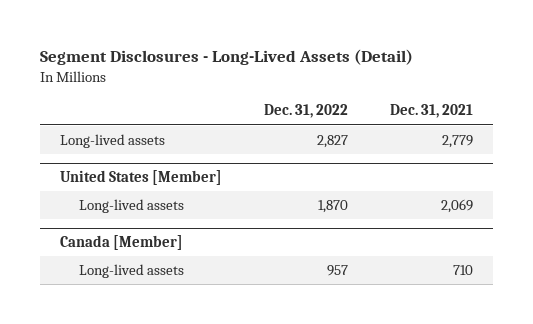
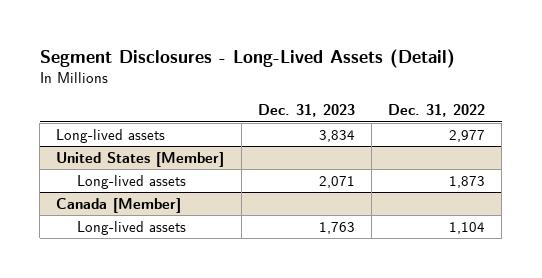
- | Dec. 31, 2022 | Dec. 31, 2021
+ | Dec. 31, 2023 | Dec. 31, 2022
- Long-lived assets | 2,827 | 2,779
+ Long-lived assets | 3,834 | 2,977
@ United States [Member]
- Long-lived assets | 1,870 | 2,069
+ Long-lived assets | 2,071 | 1,873
@ Canada [Member]
- Long-lived assets | 957 | 710
+ Long-lived assets | 1,763 | 1,104

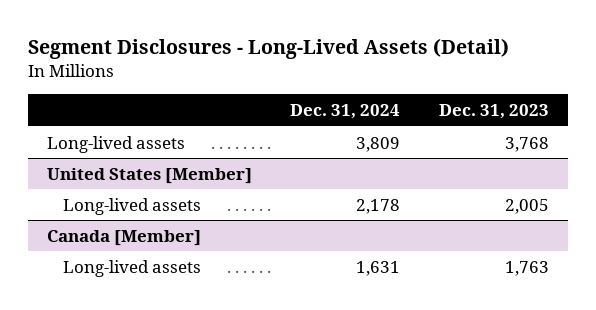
- | Dec. 31, 2023 | Dec. 31, 2022
+ | Dec. 31, 2024 | Dec. 31, 2023
- Long-lived assets | 3,834 | 2,977
+ Long-lived assets | 3,809 | 3,768
@ United States [Member]
- Long-lived assets | 2,071 | 1,873
+ Long-lived assets | 2,178 | 2,005

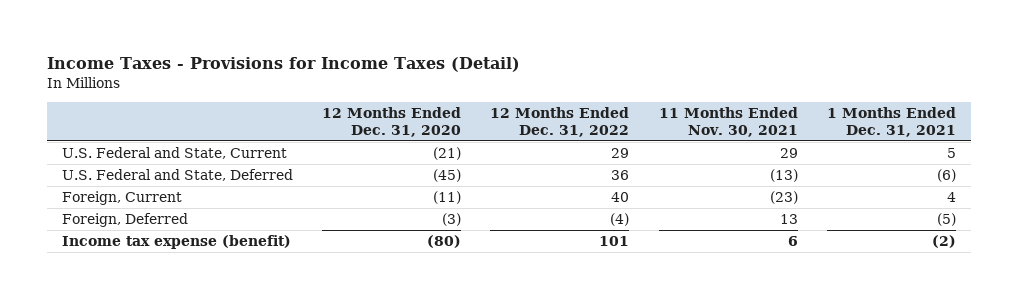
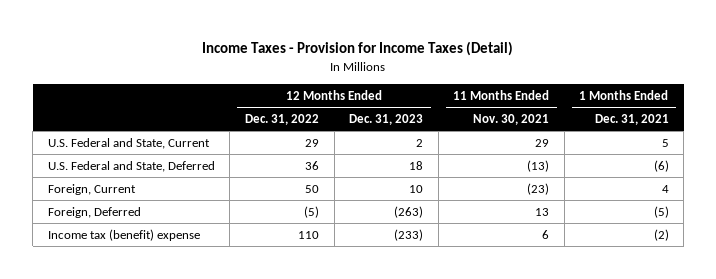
- Income Taxes - Provisions for Income Taxes (Detail)
+ Income Taxes - Provision for Income Taxes (Detail)
- | 12 Months Ended Dec. 31, 2020 | 12 Months Ended Dec. 31, 2022 | 11 Months Ended Nov. 30, 2021 | 1 Months Ended Dec. 31, 2021
+ | 12 Months Ended Dec. 31, 2022 | 12 Months Ended Dec. 31, 2023 | 11 Months Ended Nov. 30, 2021 | 1 Months Ended Dec. 31, 2021
- Foreign, Current | (11) | 40 | (23) | 4
- Foreign, Deferred | (3) | (4) | 13 | (5)
- Income tax expense (benefit) | (80) | 101 | 6 | (2)
+ Foreign, Current | 50 | 10 | (23) | 4
+ Foreign, Deferred | (5) | (263) | 13 | (5)
+ Income tax (benefit) expense | 110 | (233) | 6 | (2)

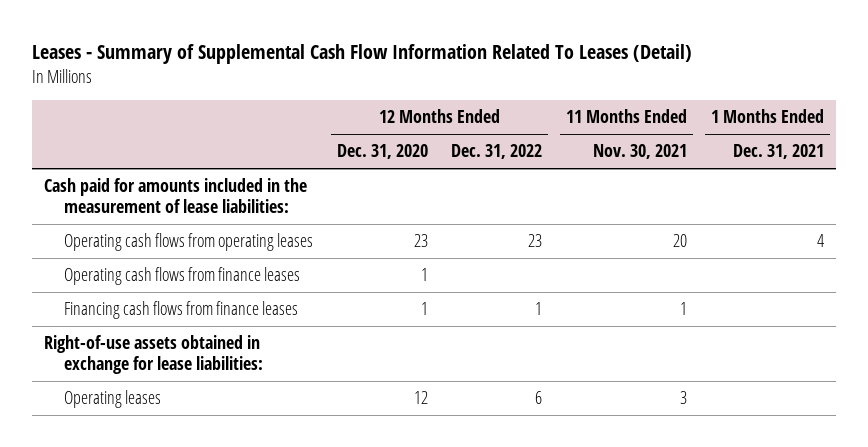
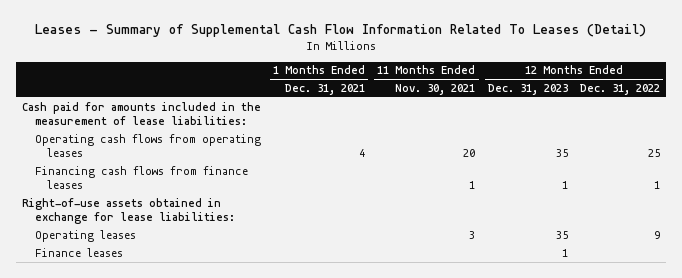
- | 12 Months Ended Dec. 31, 2020 | 12 Months Ended Dec. 31, 2022 | 11 Months Ended Nov. 30, 2021 | 1 Months Ended Dec. 31, 2021
+ | 1 Months Ended Dec. 31, 2021 | 11 Months Ended Nov. 30, 2021 | 12 Months Ended Dec. 31, 2023 | 12 Months Ended Dec. 31, 2022
- Operating cash flows from operating leases | 23 | 23 | 20 | 4
- Operating cash flows from finance leases | 1 | | |
+ Operating cash flows from operating leases | 4 | 20 | 35 | 25
- Operating leases | 12 | 6 | 3 |
+ Operating leases | | 3 | 35 | 9
+ Finance leases | | | 1 |

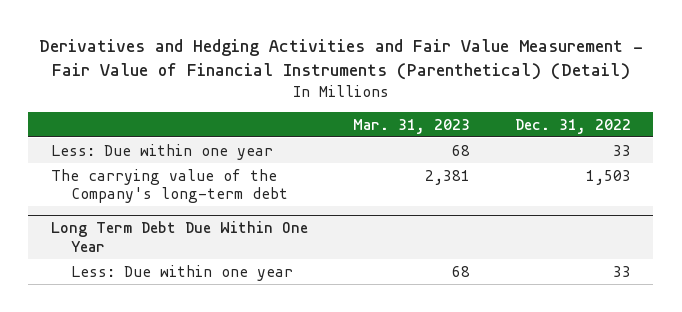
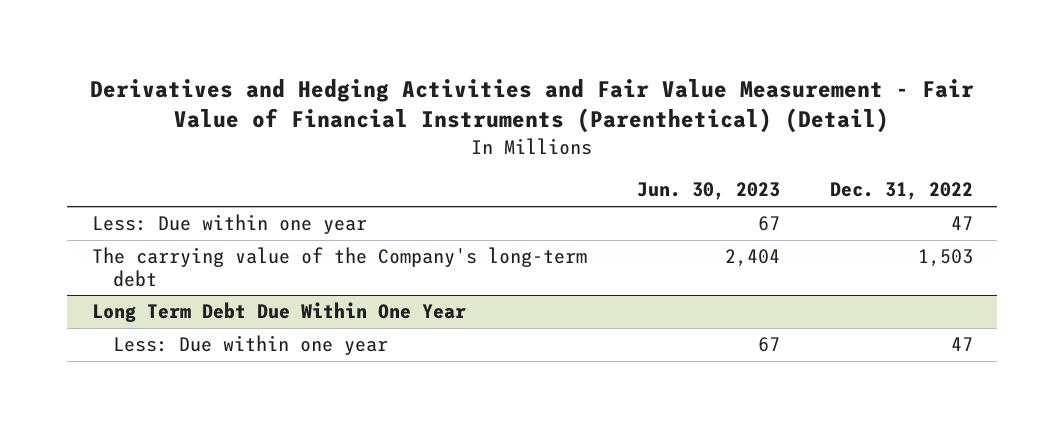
- | Mar. 31, 2023 | Dec. 31, 2022
+ | Jun. 30, 2023 | Dec. 31, 2022
- Less: Due within one year | 68 | 33
+ Less: Due within one year | 67 | 47
@ Long Term Debt Due Within One Year
- Less: Due within one year | 68 | 33
+ Less: Due within one year | 67 | 47

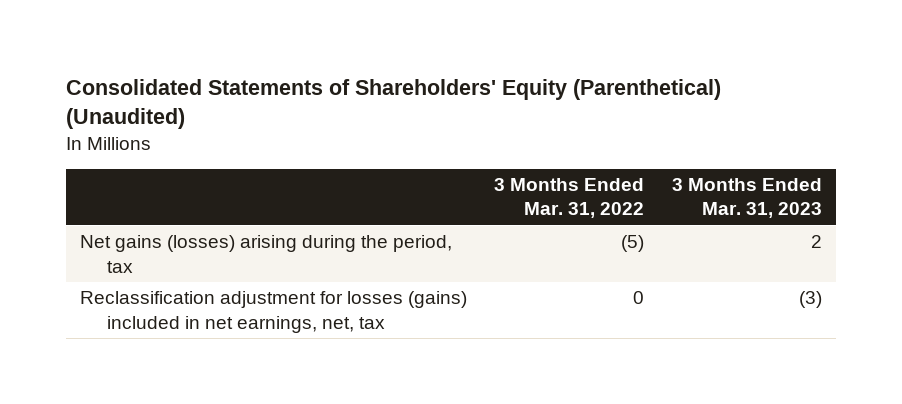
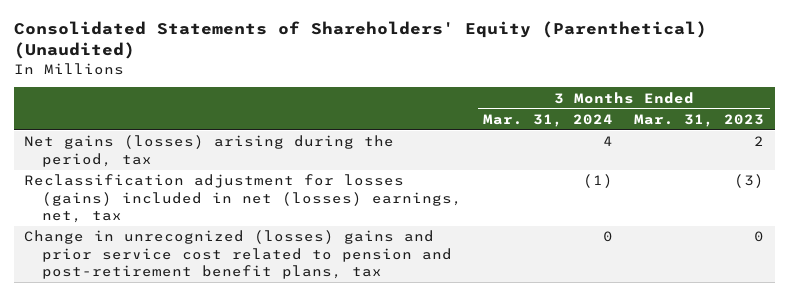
- | 3 Months Ended Mar. 31, 2022 | 3 Months Ended Mar. 31, 2023
+ | 3 Months Ended Mar. 31, 2024 | 3 Months Ended Mar. 31, 2023
- Reclassification adjustment for losses (gains) included in net earnings, net, tax | 0 | (3)
+ Reclassification adjustment for losses (gains) included in net (losses) earnings, net, tax | (1) | (3)
+ Change in unrecognized (losses) gains and prior service cost related to pension and post-retirement benefit plans, tax | 0 | 0

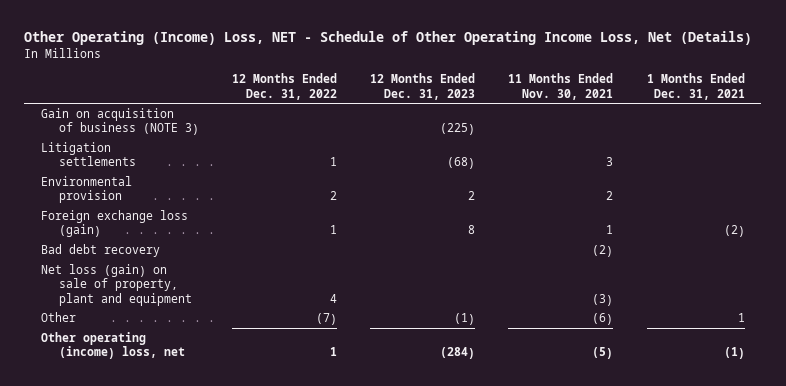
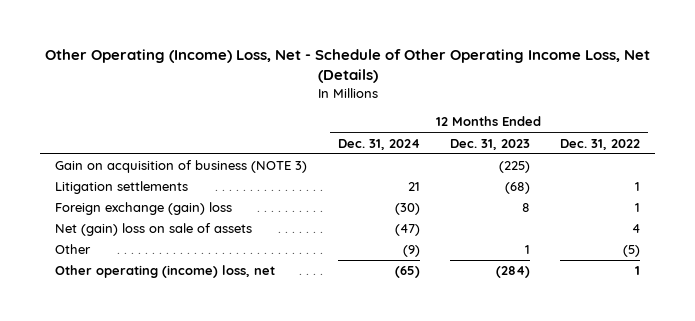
- Other Operating (Income) Loss, NET - Schedule of Other Operating Income Loss, Net (Details)
+ Other Operating (Income) Loss, Net - Schedule of Other Operating Income Loss, Net (Details)
- | 12 Months Ended Dec. 31, 2022 | 12 Months Ended Dec. 31, 2023 | 11 Months Ended Nov. 30, 2021 | 1 Months Ended Dec. 31, 2021
+ | 12 Months Ended Dec. 31, 2024 | 12 Months Ended Dec. 31, 2023 | 12 Months Ended Dec. 31, 2022
- Environmental provision | 2 | 2 | 2 |
- Foreign exchange loss (gain) | 1 | 8 | 1 | (2)
- Bad debt recovery | | | (2) |
- Net loss (gain) on sale of property, plant and equipment | 4 | | (3) |
- Other | (7) | (1) | (6) | 1
+ Foreign exchange (gain) loss | (30) | 8 | 1
+ Net (gain) loss on sale of assets | (47) | | 4
+ Other | (9) | 1 | (5)

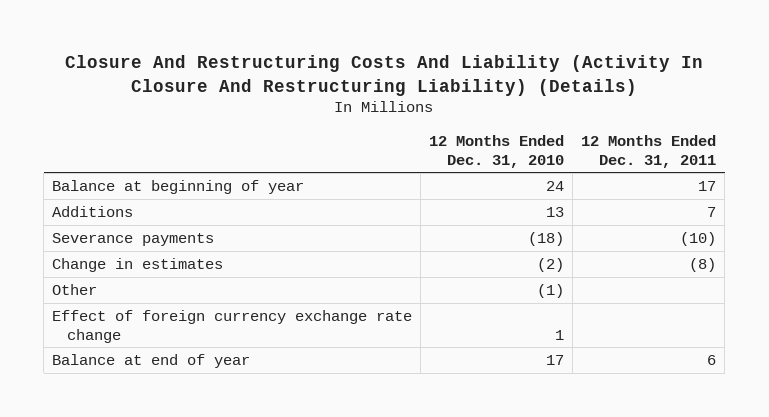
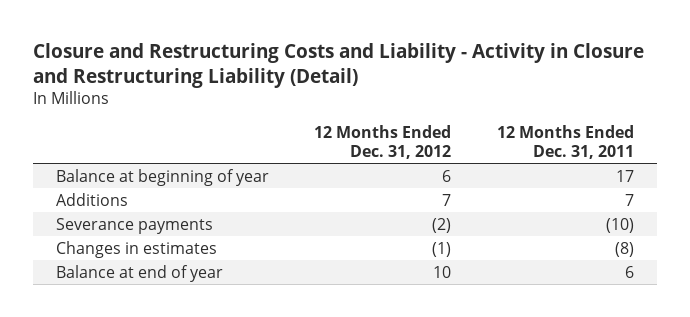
- Closure And Restructuring Costs And Liability (Activity In Closure And Restructuring Liability) (Details)
+ Closure and Restructuring Costs and Liability - Activity in Closure and Restructuring Liability (Detail)
- | 12 Months Ended Dec. 31, 2010 | 12 Months Ended Dec. 31, 2011
+ | 12 Months Ended Dec. 31, 2012 | 12 Months Ended Dec. 31, 2011
- Change in estimates | (2) | (8)
- Other | (1) |
- Effect of foreign currency exchange rate change | 1 |
+ Changes in estimates | (1) | (8)

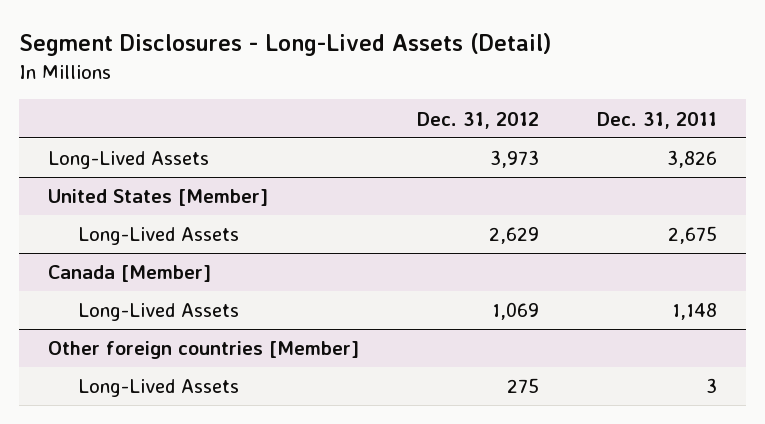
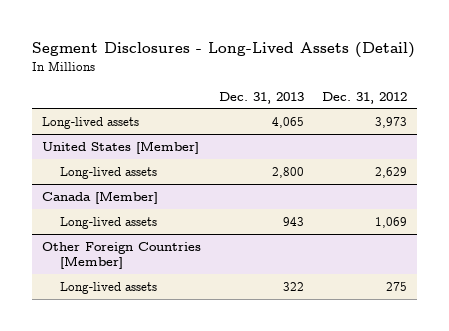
- | Dec. 31, 2012 | Dec. 31, 2011
+ | Dec. 31, 2013 | Dec. 31, 2012
- Long-Lived Assets | 3,973 | 3,826
+ Long-lived assets | 4,065 | 3,973
@ United States [Member]
- Long-Lived Assets | 2,629 | 2,675
+ Long-lived assets | 2,800 | 2,629
@ Canada [Member]
- Long-Lived Assets | 1,069 | 1,148
- Other foreign countries [Member]
- Long-Lived Assets | 275 | 3
@ Canada [Member]
+ Long-lived assets | 943 | 1,069
+ Other Foreign Countries [Member]
+ Long-lived assets | 322 | 275

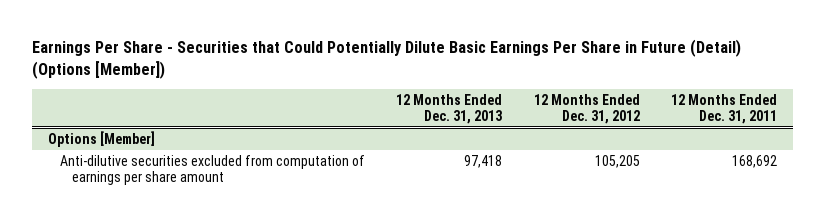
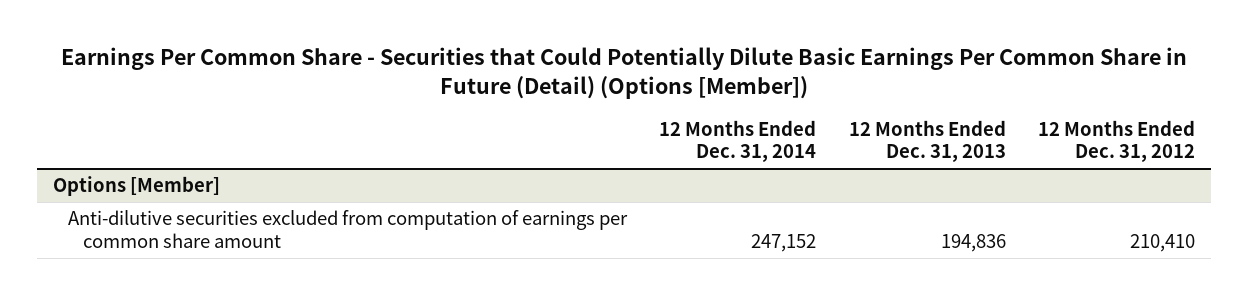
- Earnings Per Share - Securities that Could Potentially Dilute Basic Earnings Per Share in Future (Detail) (Options [Member])
+ Earnings Per Common Share - Securities that Could Potentially Dilute Basic Earnings Per Common Share in Future (Detail) (Options [Member])
- | 12 Months Ended Dec. 31, 2013 | 12 Months Ended Dec. 31, 2012 | 12 Months Ended Dec. 31, 2011
+ | 12 Months Ended Dec. 31, 2014 | 12 Months Ended Dec. 31, 2013 | 12 Months Ended Dec. 31, 2012
@ Options [Member]
- Anti-dilutive securities excluded from computation of earnings per share amount | 97,418 | 105,205 | 168,692
+ Anti-dilutive securities excluded from computation of earnings per common share amount | 247,152 | 194,836 | 210,410

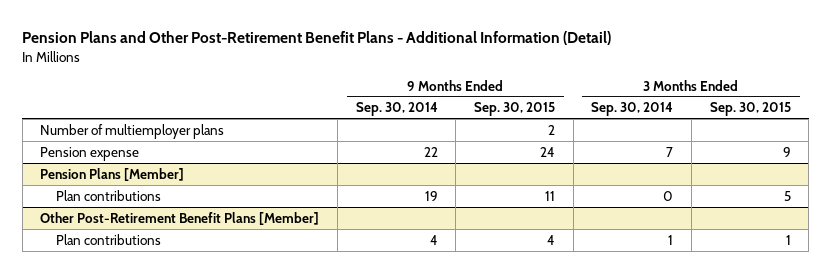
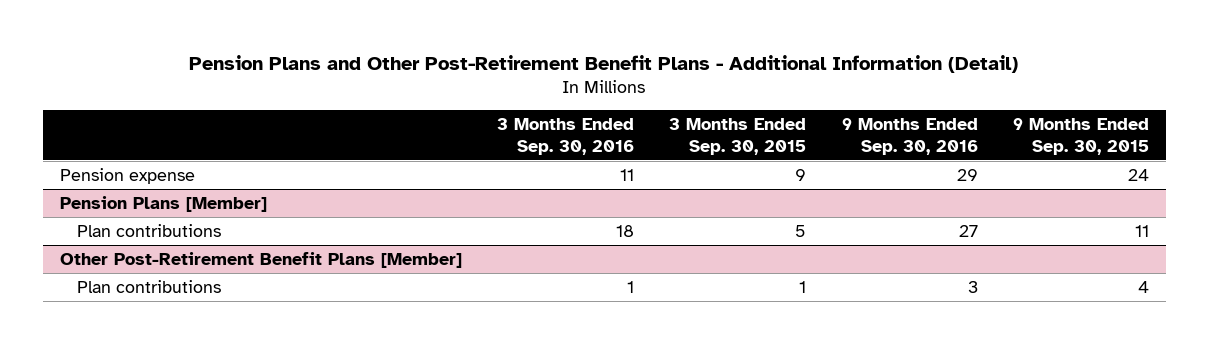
- | 9 Months Ended Sep. 30, 2014 | 9 Months Ended Sep. 30, 2015 | 3 Months Ended Sep. 30, 2014 | 3 Months Ended Sep. 30, 2015
+ | 3 Months Ended Sep. 30, 2016 | 3 Months Ended Sep. 30, 2015 | 9 Months Ended Sep. 30, 2016 | 9 Months Ended Sep. 30, 2015
- Number of multiemployer plans | | 2 | |

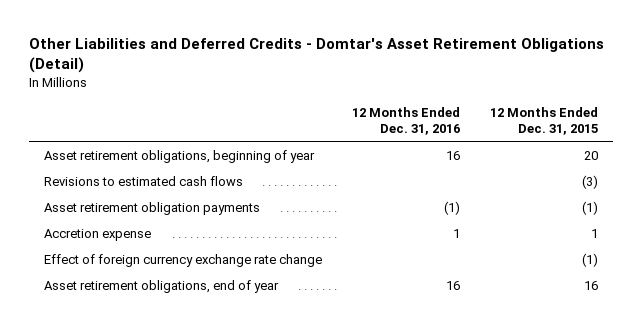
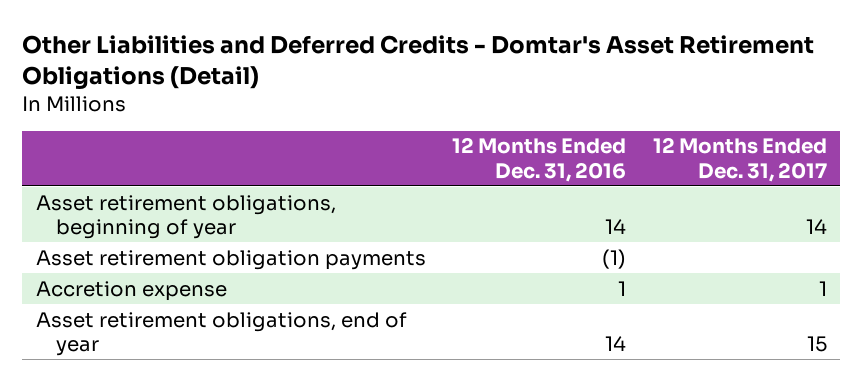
- | 12 Months Ended Dec. 31, 2016 | 12 Months Ended Dec. 31, 2015
+ | 12 Months Ended Dec. 31, 2016 | 12 Months Ended Dec. 31, 2017
- Asset retirement obligations, beginning of year | 16 | 20
- Revisions to estimated cash flows | | (3)
+ Asset retirement obligations, beginning of year | 14 | 14
- Effect of foreign currency exchange rate change | | (1)
- Asset retirement obligations, end of year | 16 | 16
+ Asset retirement obligations, end of year | 14 | 15

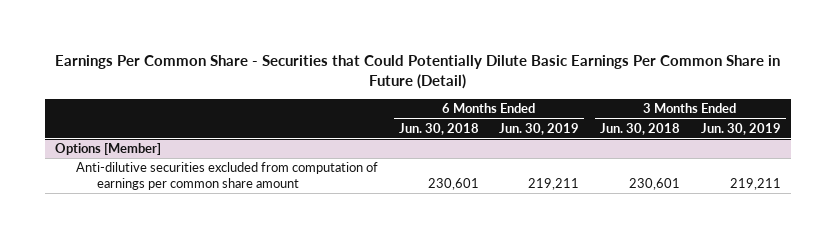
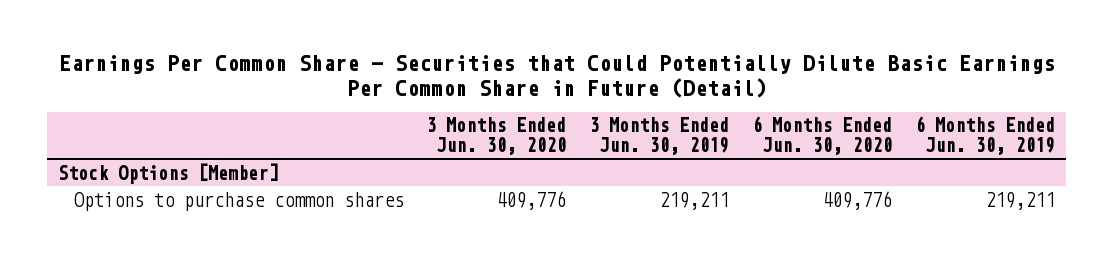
- | 6 Months Ended Jun. 30, 2018 | 6 Months Ended Jun. 30, 2019 | 3 Months Ended Jun. 30, 2018 | 3 Months Ended Jun. 30, 2019
+ | 3 Months Ended Jun. 30, 2020 | 3 Months Ended Jun. 30, 2019 | 6 Months Ended Jun. 30, 2020 | 6 Months Ended Jun. 30, 2019
- Options [Member]
- Anti-dilutive securities excluded from computation of earnings per common share amount | 230,601 | 219,211 | 230,601 | 219,211
+ Stock Options [Member]
+ Options to purchase common shares | 409,776 | 219,211 | 409,776 | 219,211

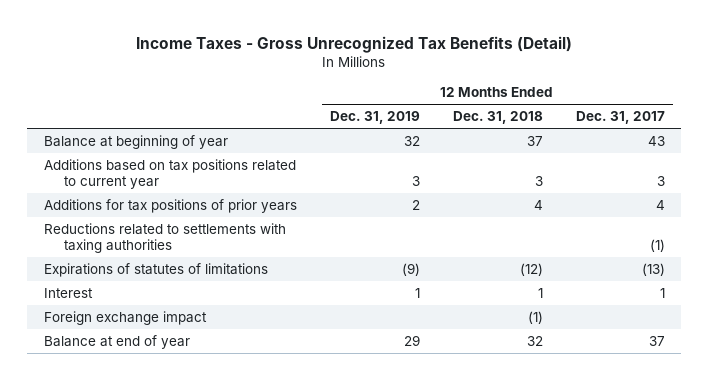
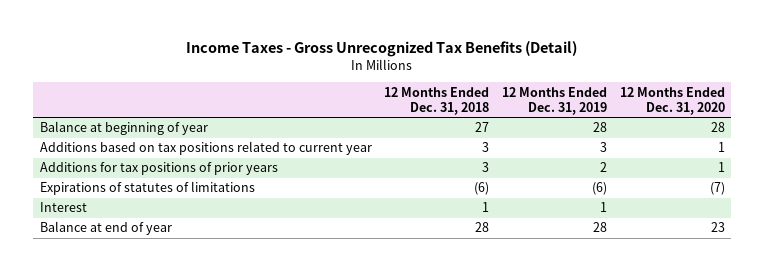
- | 12 Months Ended Dec. 31, 2019 | 12 Months Ended Dec. 31, 2018 | 12 Months Ended Dec. 31, 2017
+ | 12 Months Ended Dec. 31, 2018 | 12 Months Ended Dec. 31, 2019 | 12 Months Ended Dec. 31, 2020
- Balance at beginning of year | 32 | 37 | 43
+ Balance at beginning of year | 27 | 28 | 28
- Additions for tax positions of prior years | 2 | 4 | 4
- Reductions related to settlements with taxing authorities | | | (1)
- Expirations of statutes of limitations | (9) | (12) | (13)
+ Additions for tax positions of prior years | 3 | 2 | 1
+ Expirations of statutes of limitations | (6) | (6) | (7)
- Foreign exchange impact | | (1) |
- Balance at end of year | 29 | 32 | 37
+ Balance at end of year | 28 | 28 | 23

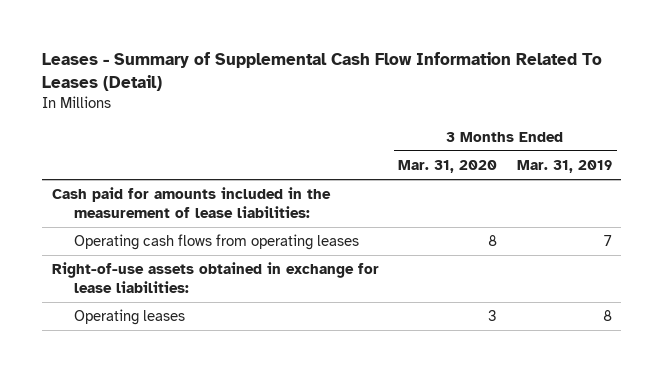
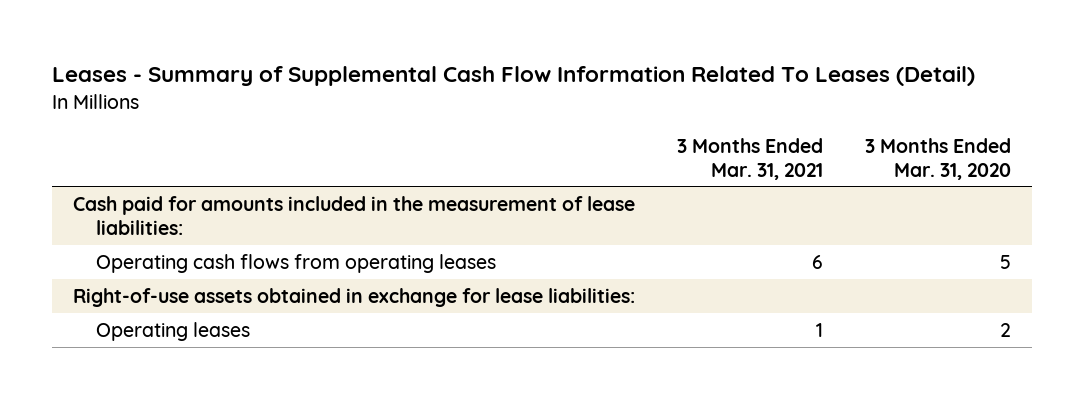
- | 3 Months Ended Mar. 31, 2020 | 3 Months Ended Mar. 31, 2019
+ | 3 Months Ended Mar. 31, 2021 | 3 Months Ended Mar. 31, 2020
- Operating cash flows from operating leases | 8 | 7
+ Operating cash flows from operating leases | 6 | 5
- Operating leases | 3 | 8
+ Operating leases | 1 | 2

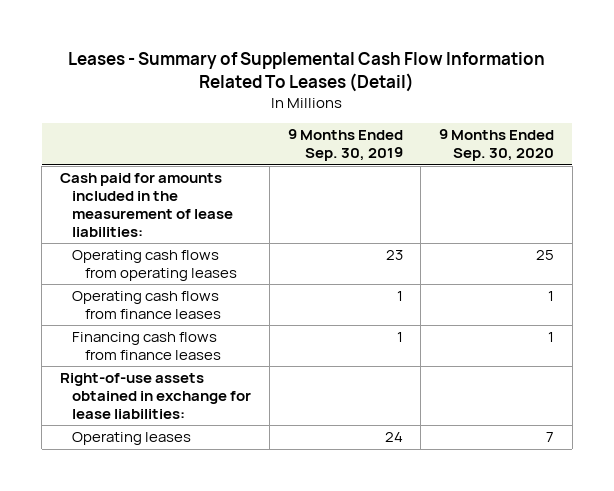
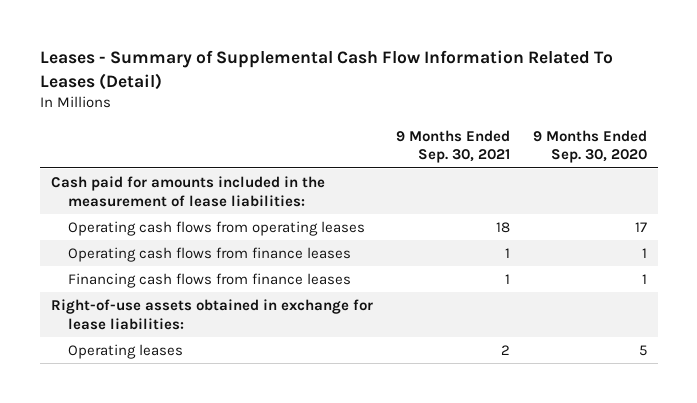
- | 9 Months Ended Sep. 30, 2019 | 9 Months Ended Sep. 30, 2020
+ | 9 Months Ended Sep. 30, 2021 | 9 Months Ended Sep. 30, 2020
- Operating cash flows from operating leases | 23 | 25
+ Operating cash flows from operating leases | 18 | 17
- Operating leases | 24 | 7
+ Operating leases | 2 | 5

